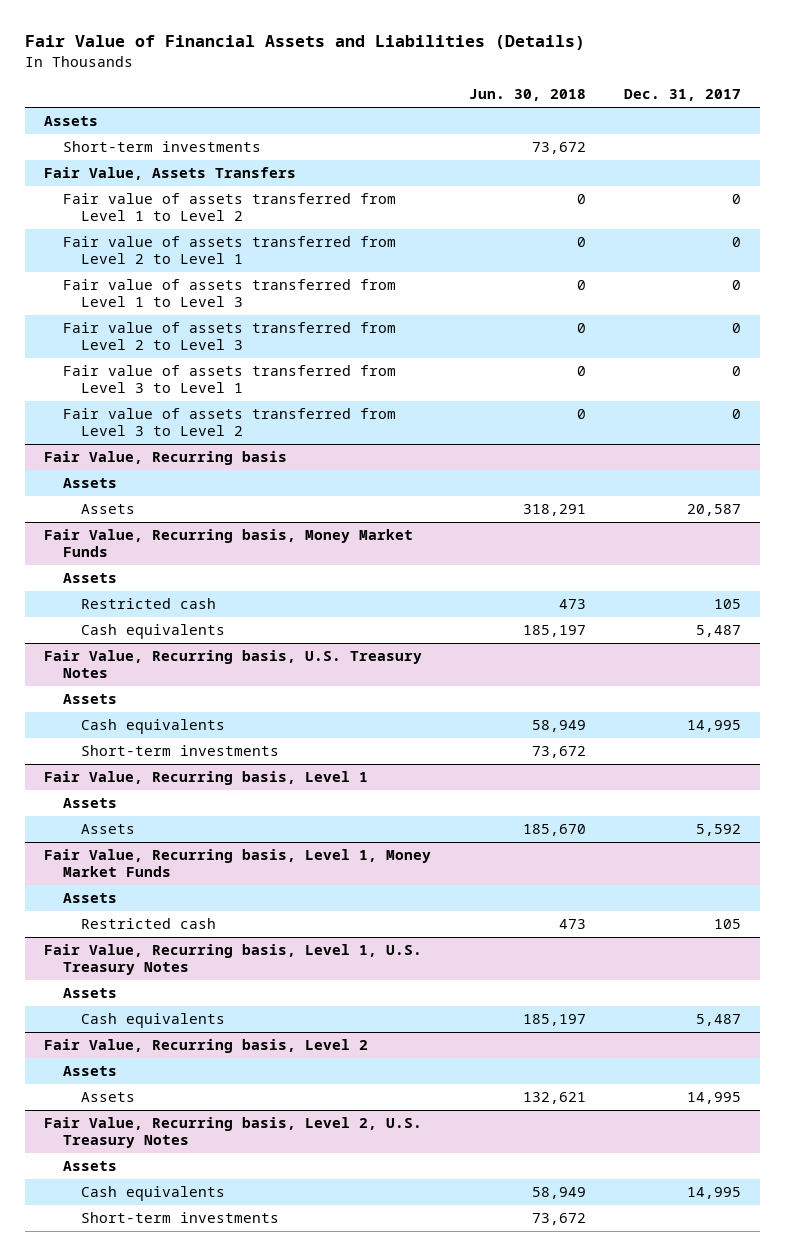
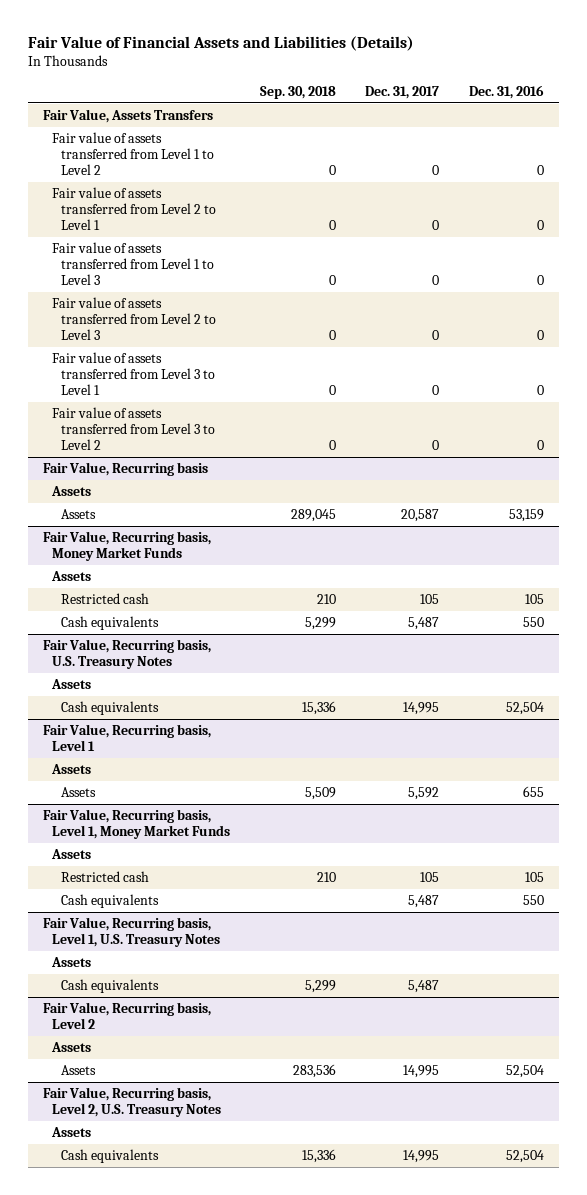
- | Jun. 30, 2018 | Dec. 31, 2017
+ | Sep. 30, 2018 | Dec. 31, 2017 | Dec. 31, 2016
- Assets
- Short-term investments | 73,672 |
@ Fair Value, Recurring basis, U.S. Treasury Notes
- Short-term investments | 73,672 |
@ Fair Value, Recurring basis, Level 1, Money Market Funds
+ Cash equivalents | | 5,487 | 550
@ Fair Value, Recurring basis, Level 2, U.S. Treasury Notes
- Short-term investments | 73,672 |

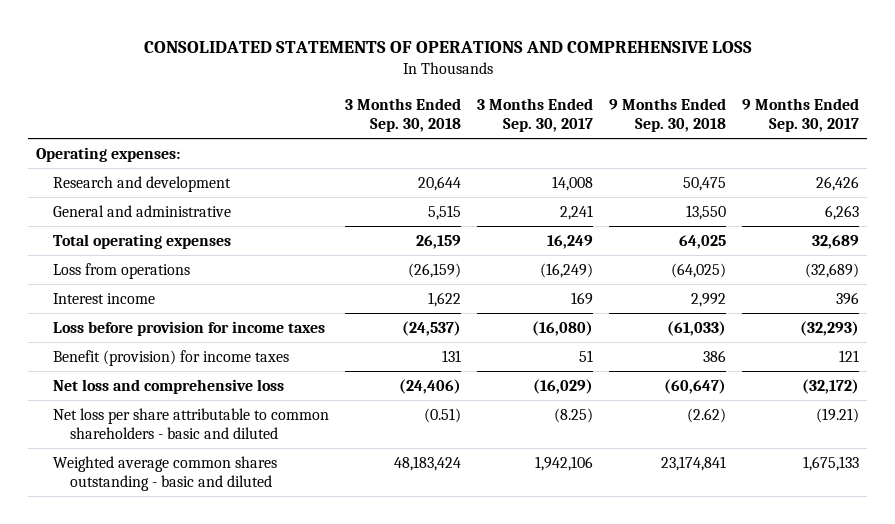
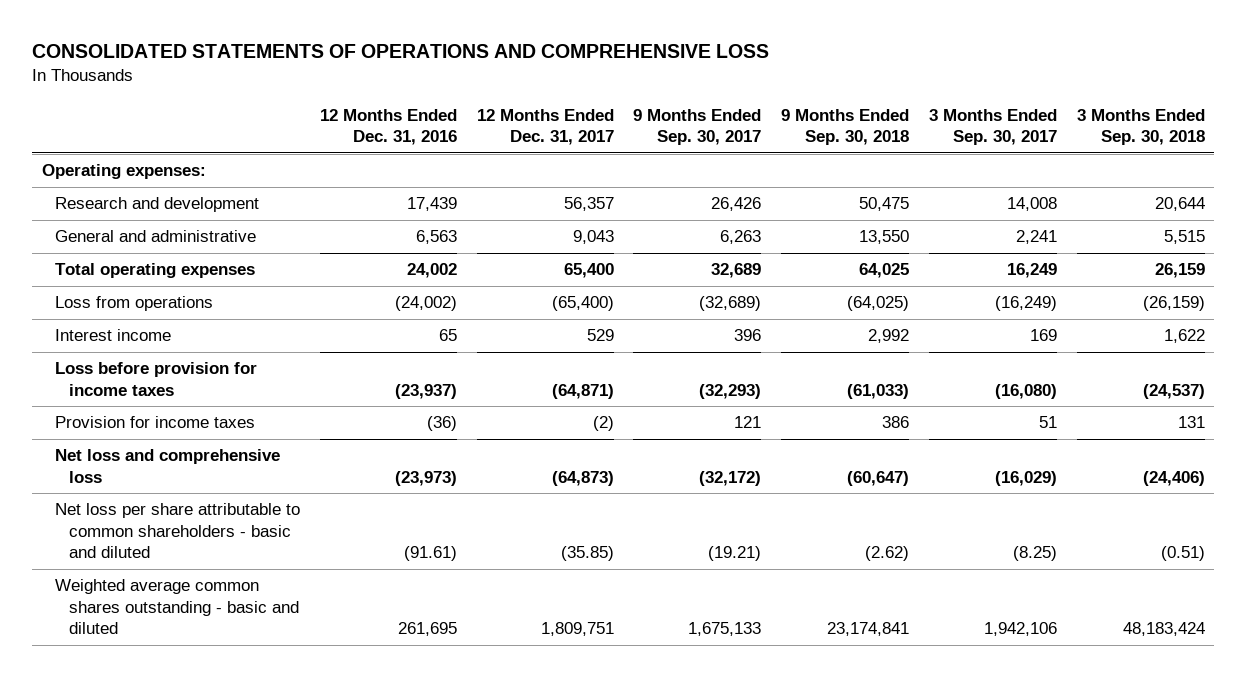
- | 3 Months Ended Sep. 30, 2018 | 3 Months Ended Sep. 30, 2017 | 9 Months Ended Sep. 30, 2018 | 9 Months Ended Sep. 30, 2017
+ | 12 Months Ended Dec. 31, 2016 | 12 Months Ended Dec. 31, 2017 | 9 Months Ended Sep. 30, 2017 | 9 Months Ended Sep. 30, 2018 | 3 Months Ended Sep. 30, 2017 | 3 Months Ended Sep. 30, 2018
- Benefit (provision) for income taxes | 131 | 51 | 386 | 121
+ Provision for income taxes | (36) | (2) | 121 | 386 | 51 | 131

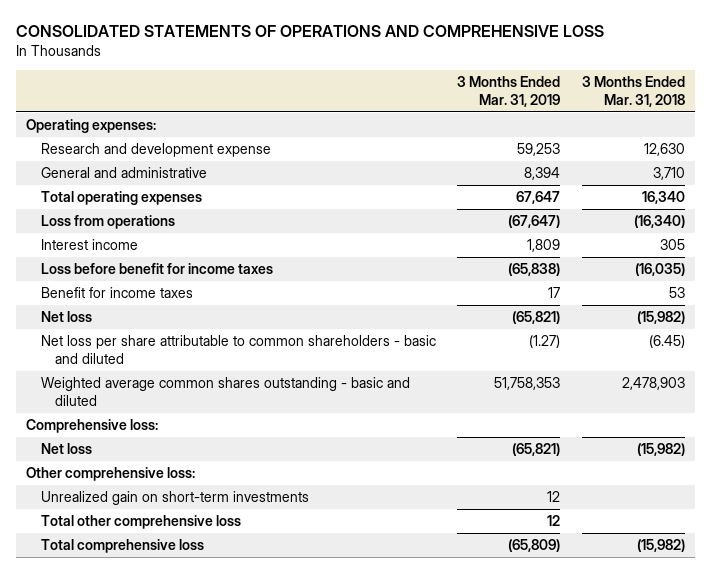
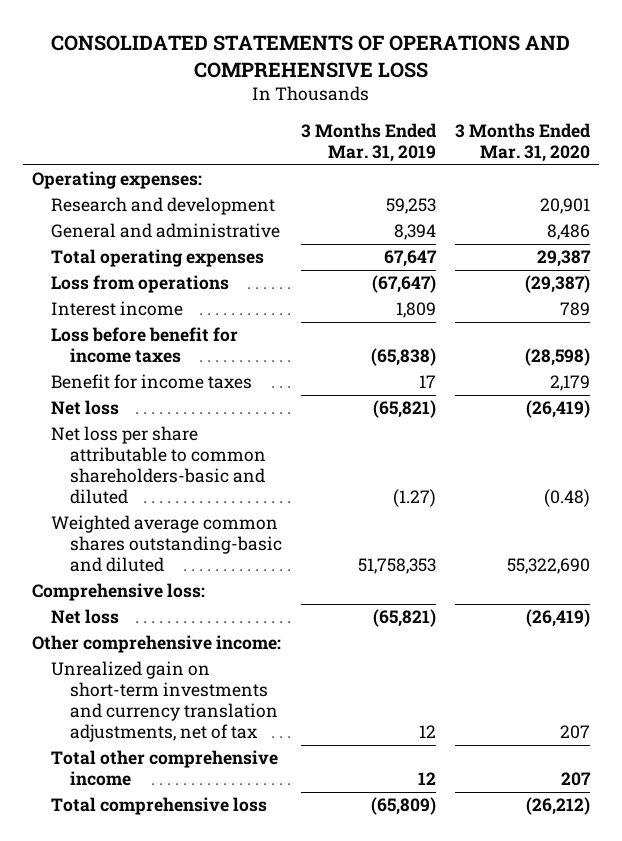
- | 3 Months Ended Mar. 31, 2019 | 3 Months Ended Mar. 31, 2018
+ | 3 Months Ended Mar. 31, 2019 | 3 Months Ended Mar. 31, 2020
- Research and development expense | 59,253 | 12,630
+ Research and development | 59,253 | 20,901
- Net loss per share attributable to common shareholders - basic and diluted | (1.27) | (6.45)
- Weighted average common shares outstanding - basic and diluted | 51,758,353 | 2,478,903
+ Net loss per share attributable to common shareholders-basic and diluted | (1.27) | (0.48)
+ Weighted average common shares outstanding-basic and diluted | 51,758,353 | 55,322,690
- Other comprehensive loss:
- Unrealized gain on short-term investments | 12 |
- Total other comprehensive loss | 12 |
+ Other comprehensive income:
+ Unrealized gain on short-term investments and currency translation adjustments, net of tax | 12 | 207
+ Total other comprehensive income | 12 | 207

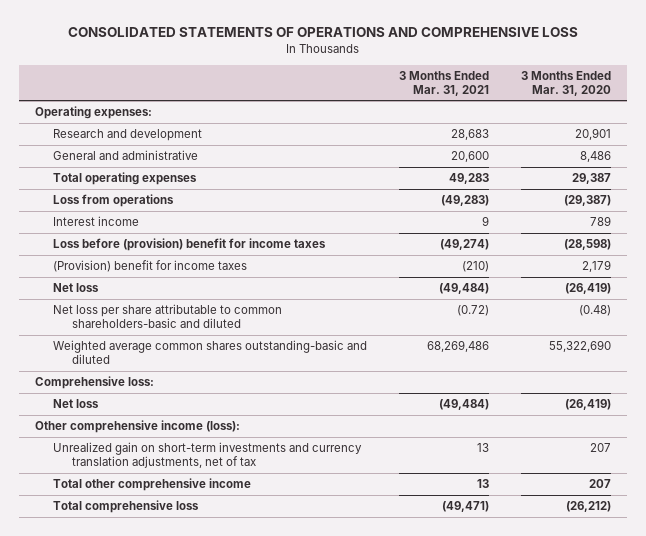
- | 3 Months Ended Mar. 31, 2019 | 3 Months Ended Mar. 31, 2020
+ | 3 Months Ended Mar. 31, 2021 | 3 Months Ended Mar. 31, 2020
- Loss before benefit for income taxes | (65,838) | (28,598)
- Benefit for income taxes | 17 | 2,179
+ Loss before (provision) benefit for income taxes | (49,274) | (28,598)
+ (Provision) benefit for income taxes | (210) | 2,179
- Other comprehensive income:
+ Other comprehensive income (loss):

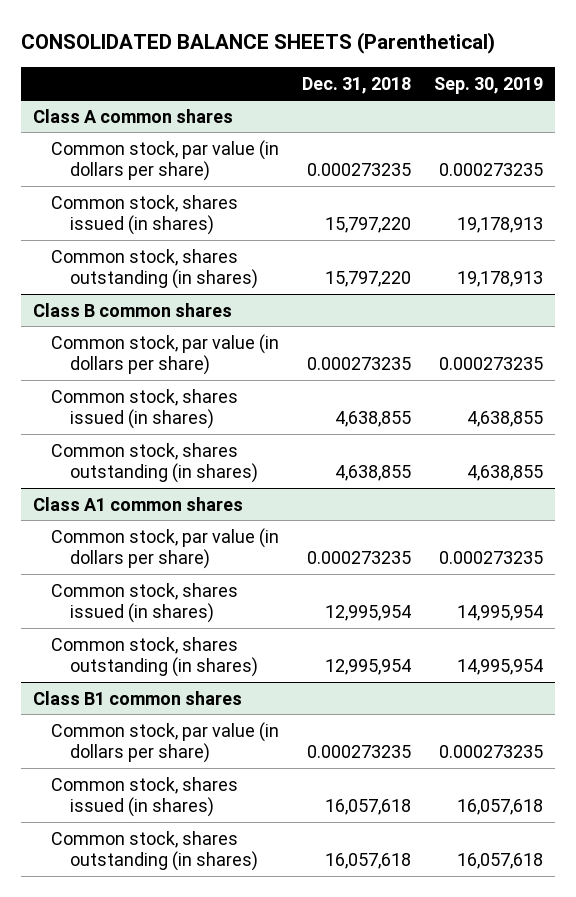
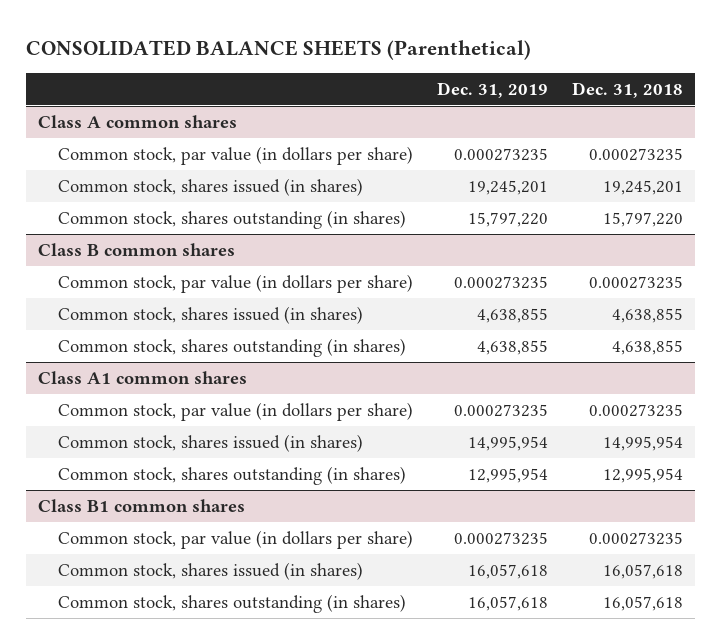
- | Dec. 31, 2018 | Sep. 30, 2019
+ | Dec. 31, 2019 | Dec. 31, 2018
@ Class A common shares
- Common stock, shares issued (in shares) | 15,797,220 | 19,178,913
+ Common stock, shares issued (in shares) | 19,245,201 | 19,245,201
@ Class A1 common shares
- Common stock, shares issued (in shares) | 12,995,954 | 14,995,954
+ Common stock, shares issued (in shares) | 14,995,954 | 14,995,954

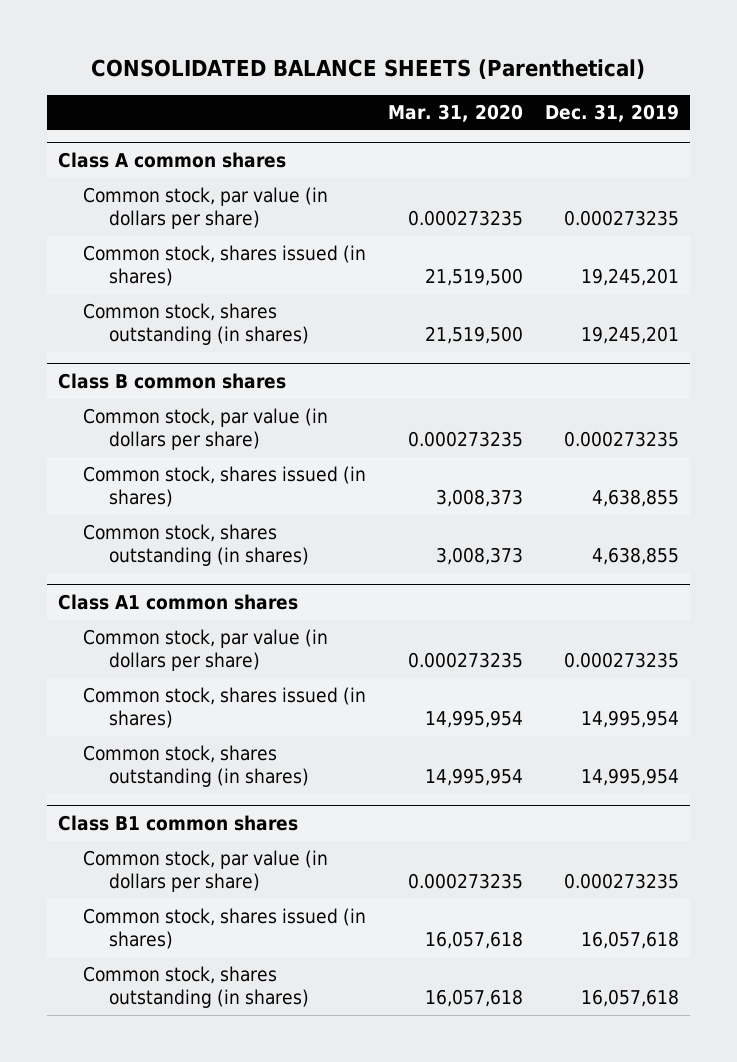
- | Dec. 31, 2019 | Dec. 31, 2018
+ | Mar. 31, 2020 | Dec. 31, 2019
@ Class A common shares
- Common stock, shares outstanding (in shares) | 15,797,220 | 15,797,220
+ Common stock, shares outstanding (in shares) | 21,519,500 | 19,245,201
@ Class A1 common shares
- Common stock, shares outstanding (in shares) | 12,995,954 | 12,995,954
+ Common stock, shares outstanding (in shares) | 14,995,954 | 14,995,954

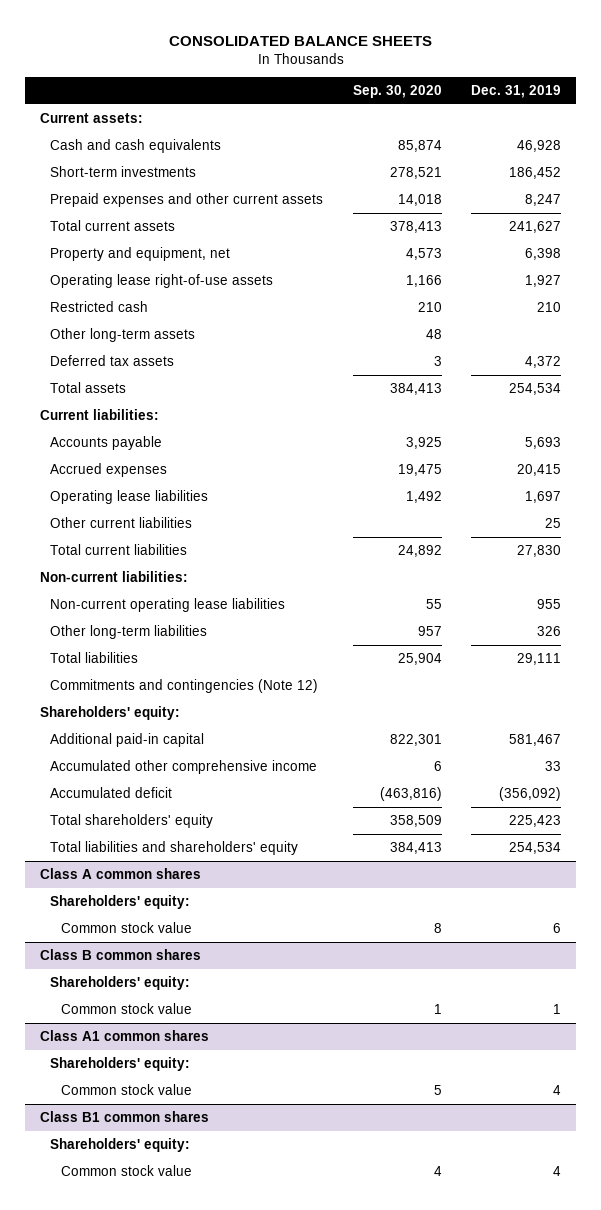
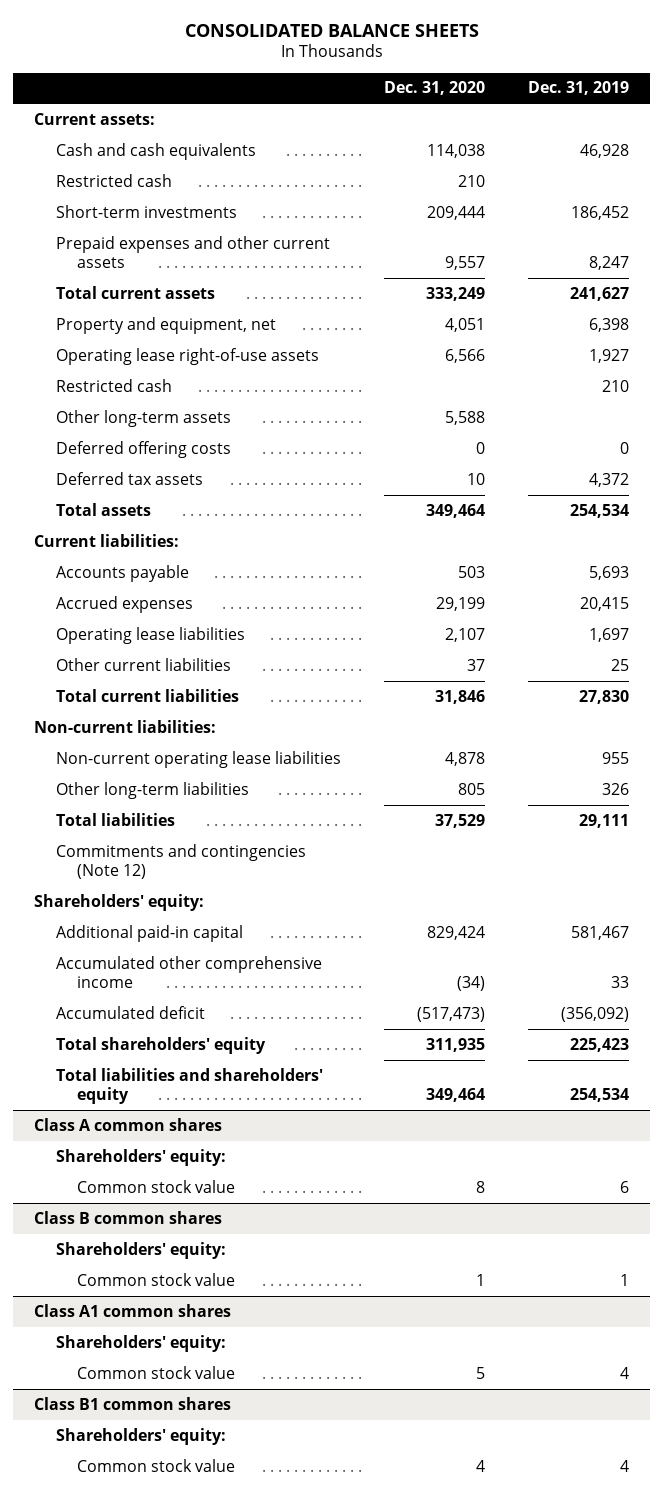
- | Sep. 30, 2020 | Dec. 31, 2019
+ | Dec. 31, 2020 | Dec. 31, 2019
+ Restricted cash | 210 |
+ Deferred offering costs | 0 | 0

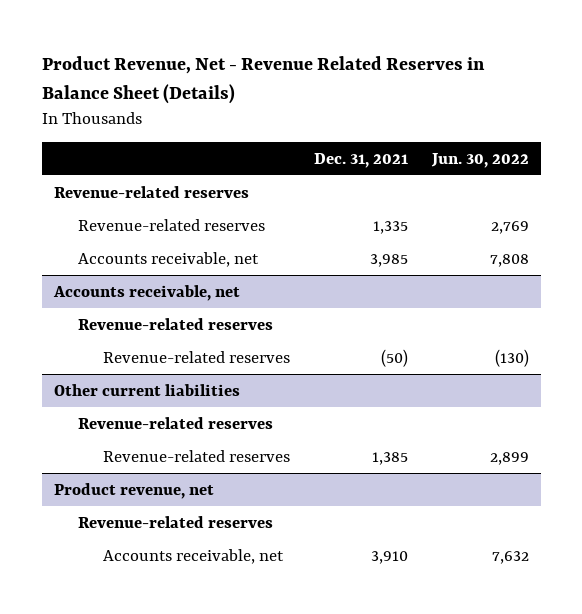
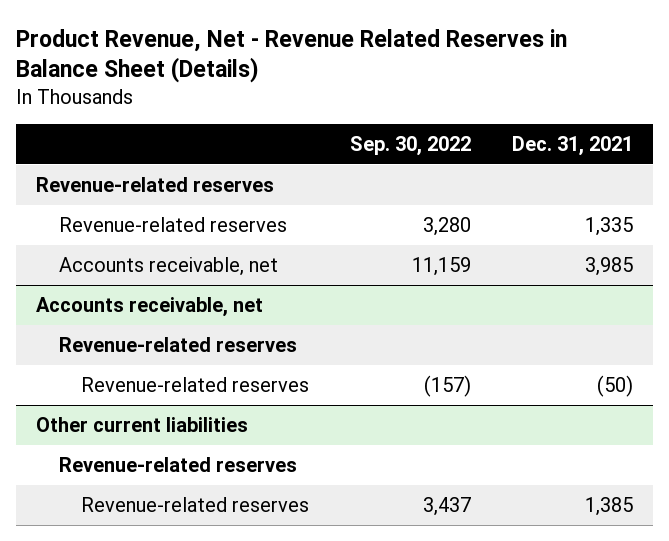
- | Dec. 31, 2021 | Jun. 30, 2022
+ | Sep. 30, 2022 | Dec. 31, 2021
- Product revenue, net
- Revenue-related reserves
- Accounts receivable, net | 3,910 | 7,632

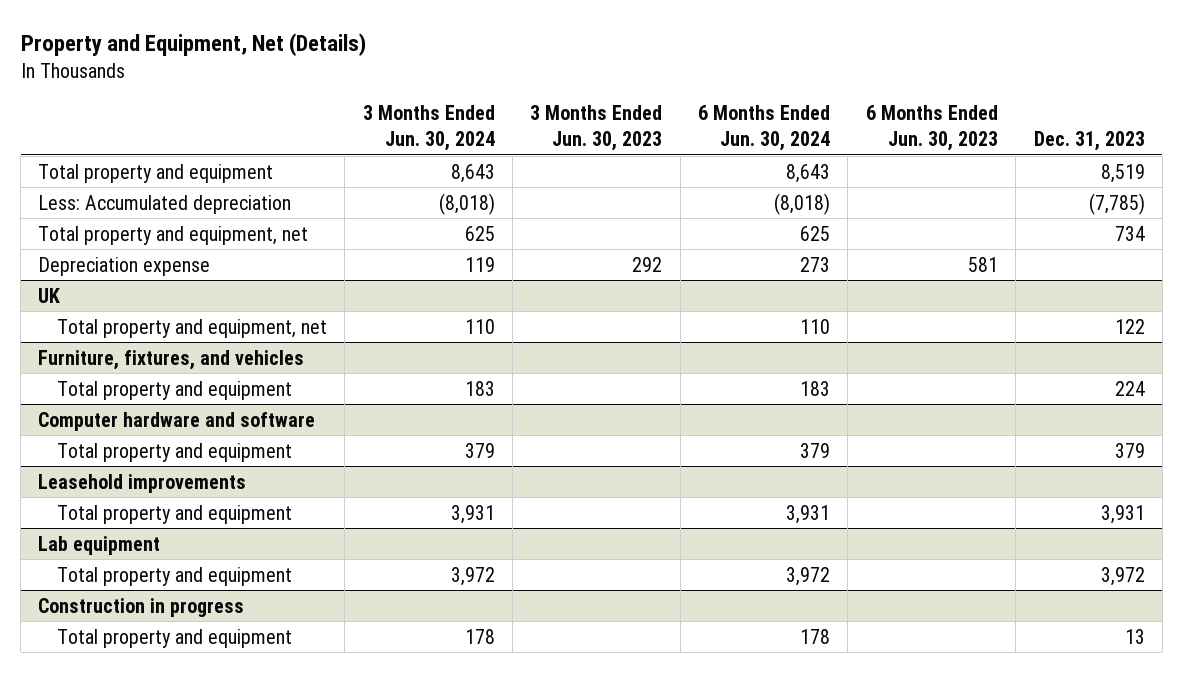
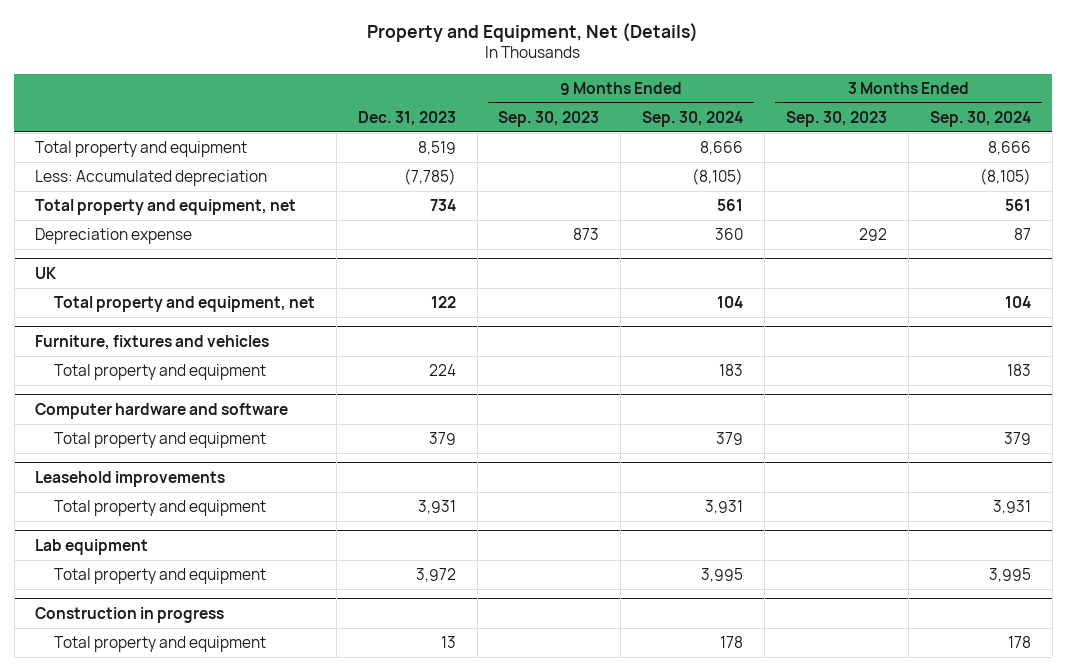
- | 3 Months Ended Jun. 30, 2024 | 3 Months Ended Jun. 30, 2023 | 6 Months Ended Jun. 30, 2024 | 6 Months Ended Jun. 30, 2023 | Dec. 31, 2023
+ | Dec. 31, 2023 | 9 Months Ended Sep. 30, 2023 | 9 Months Ended Sep. 30, 2024 | 3 Months Ended Sep. 30, 2023 | 3 Months Ended Sep. 30, 2024
- Furniture, fixtures, and vehicles
+ Furniture, fixtures and vehicles

